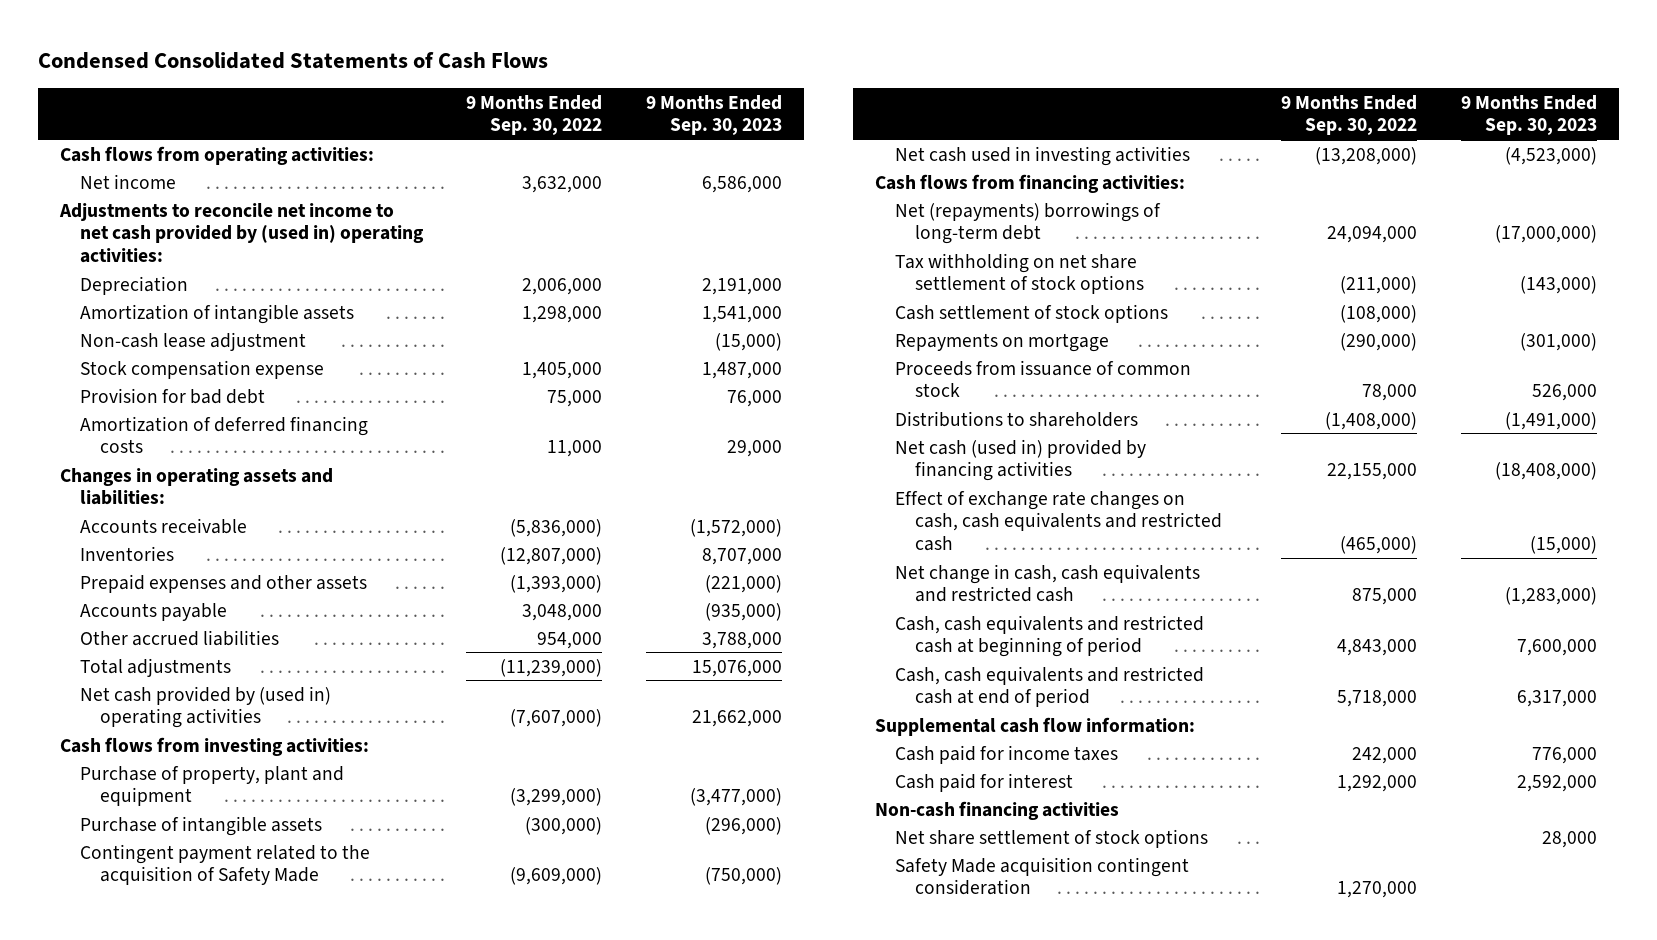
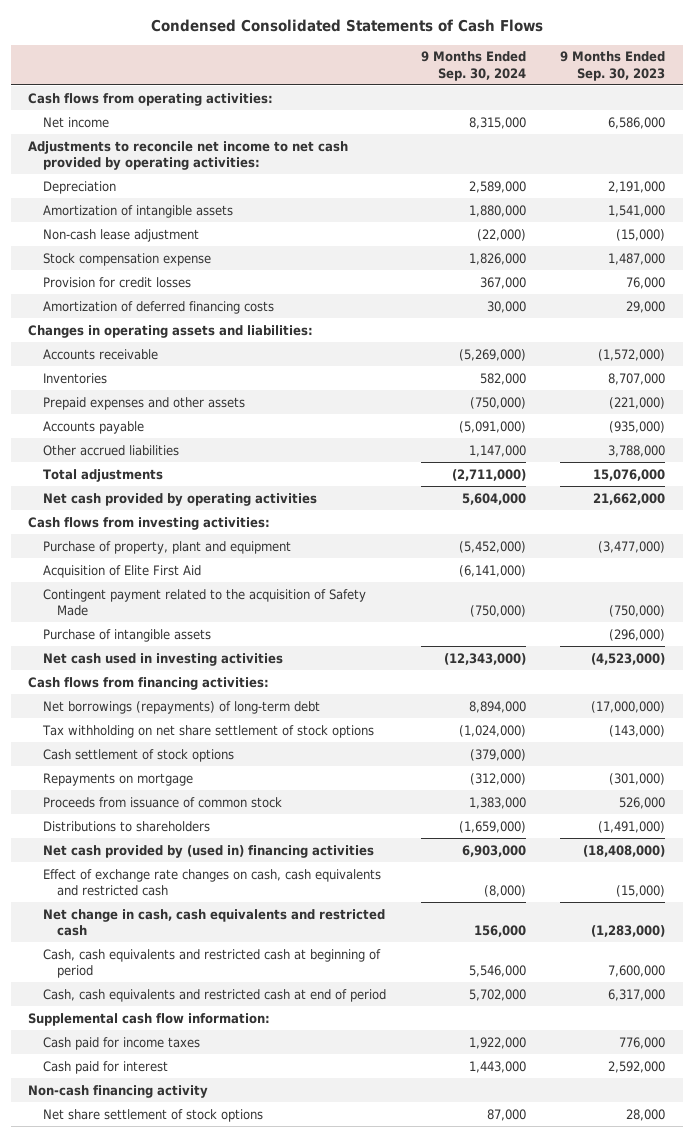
- | 9 Months Ended Sep. 30, 2022 | 9 Months Ended Sep. 30, 2023
+ | 9 Months Ended Sep. 30, 2024 | 9 Months Ended Sep. 30, 2023
- Adjustments to reconcile net income to net cash provided by (used in) operating activities:
+ Adjustments to reconcile net income to net cash provided by operating activities:
- Provision for bad debt | 75,000 | 76,000
+ Provision for credit losses | 367,000 | 76,000
- Net cash provided by (used in) operating activities | (7,607,000) | 21,662,000
+ Net cash provided by operating activities | 5,604,000 | 21,662,000
+ Acquisition of Elite First Aid | (6,141,000) |
moved down: Purchase of intangible assets | | (296,000)
- Net (repayments) borrowings of long-term debt | 24,094,000 | (17,000,000)
+ Net borrowings (repayments) of long-term debt | 8,894,000 | (17,000,000)
- Net cash (used in) provided by financing activities | 22,155,000 | (18,408,000)
+ Net cash provided by (used in) financing activities | 6,903,000 | (18,408,000)
- Non-cash financing activities
+ Non-cash financing activity
- Safety Made acquisition contingent consideration | 1,270,000 |

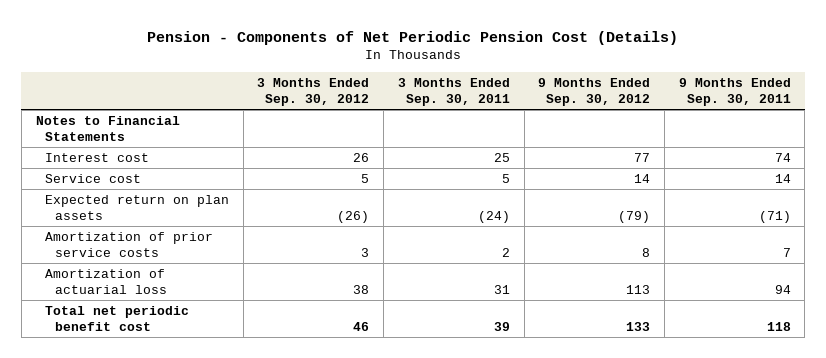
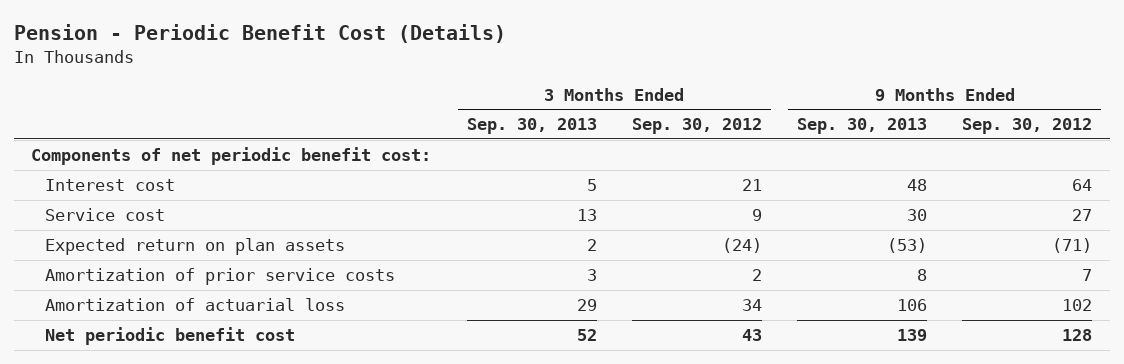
- Pension - Components of Net Periodic Pension Cost (Details)
+ Pension - Periodic Benefit Cost (Details)
- | 3 Months Ended Sep. 30, 2012 | 3 Months Ended Sep. 30, 2011 | 9 Months Ended Sep. 30, 2012 | 9 Months Ended Sep. 30, 2011
+ | 3 Months Ended Sep. 30, 2013 | 3 Months Ended Sep. 30, 2012 | 9 Months Ended Sep. 30, 2013 | 9 Months Ended Sep. 30, 2012
- Notes to Financial Statements
- Interest cost | 26 | 25 | 77 | 74
- Service cost | 5 | 5 | 14 | 14
- Expected return on plan assets | (26) | (24) | (79) | (71)
- Amortization of prior service costs | 3 | 2 | 8 | 7
- Amortization of actuarial loss | 38 | 31 | 113 | 94
- Total net periodic benefit cost | 46 | 39 | 133 | 118
+ Components of net periodic benefit cost:
+ Interest cost | 5 | 21 | 48 | 64
+ Service cost | 13 | 9 | 30 | 27
+ Expected return on plan assets | 2 | (24) | (53) | (71)
+ Amortization of prior service costs | 3 | 2 | 8 | 7
+ Amortization of actuarial loss | 29 | 34 | 106 | 102
+ Net periodic benefit cost | 52 | 43 | 139 | 128

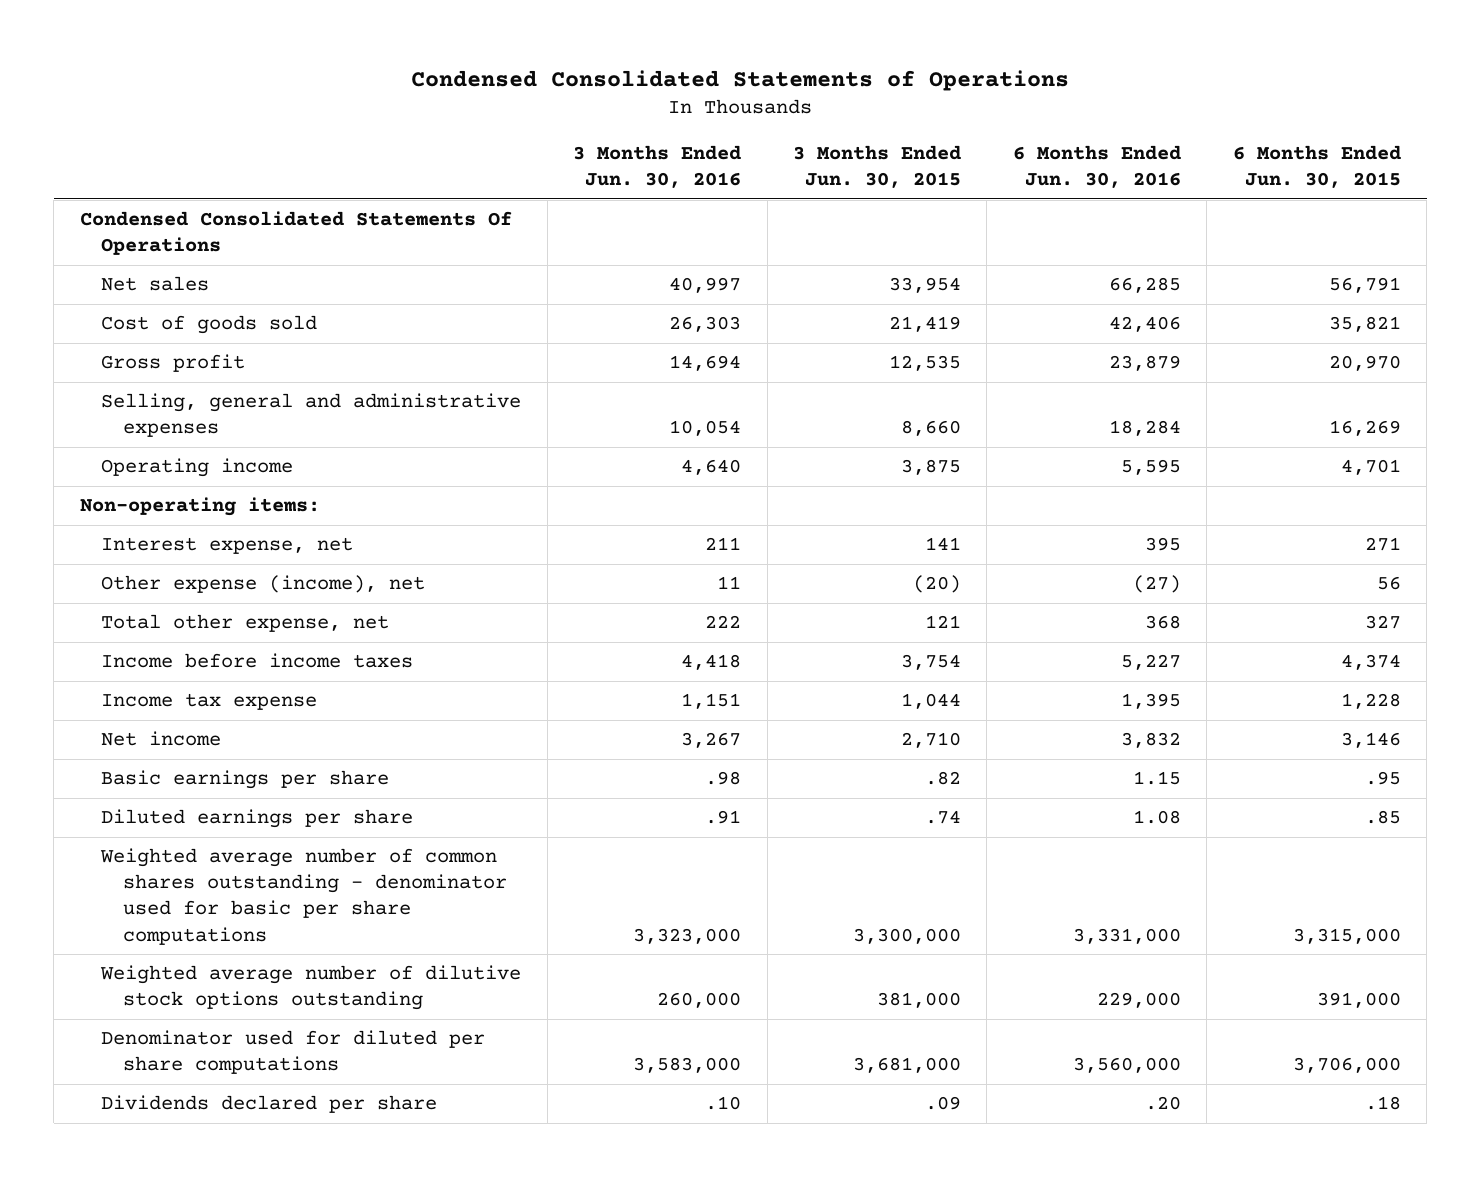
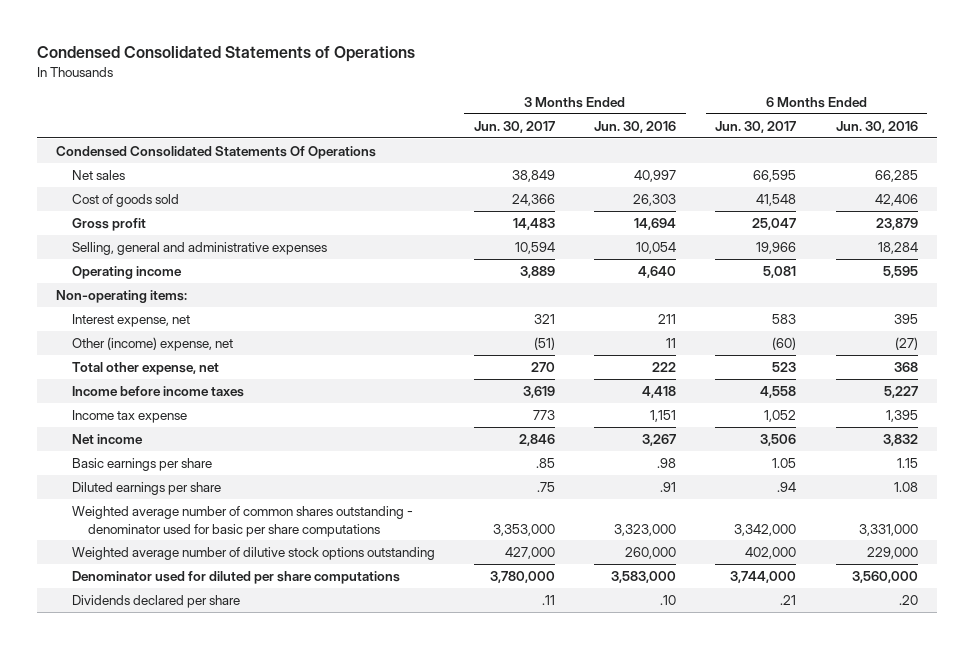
- | 3 Months Ended Jun. 30, 2016 | 3 Months Ended Jun. 30, 2015 | 6 Months Ended Jun. 30, 2016 | 6 Months Ended Jun. 30, 2015
+ | 3 Months Ended Jun. 30, 2017 | 3 Months Ended Jun. 30, 2016 | 6 Months Ended Jun. 30, 2017 | 6 Months Ended Jun. 30, 2016
- Other expense (income), net | 11 | (20) | (27) | 56
+ Other (income) expense, net | (51) | 11 | (60) | (27)

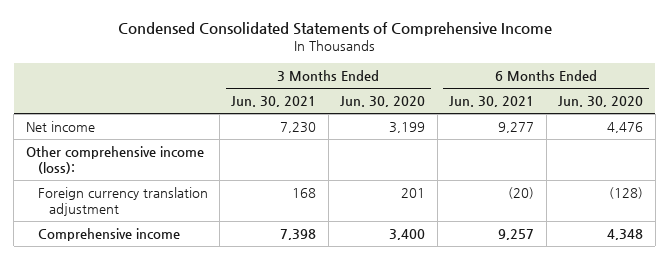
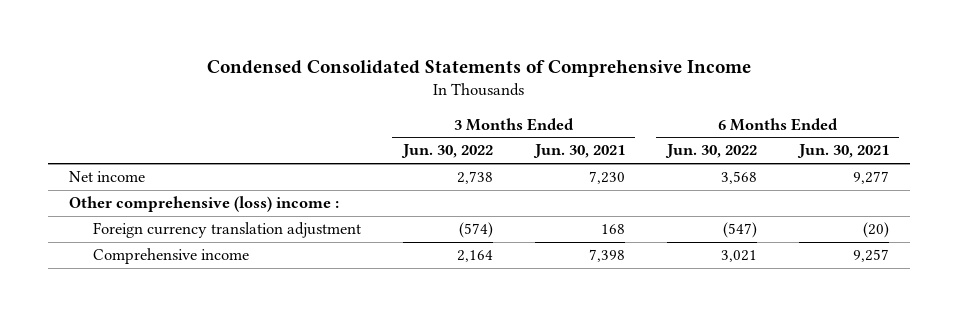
- | 3 Months Ended Jun. 30, 2021 | 3 Months Ended Jun. 30, 2020 | 6 Months Ended Jun. 30, 2021 | 6 Months Ended Jun. 30, 2020
+ | 3 Months Ended Jun. 30, 2022 | 3 Months Ended Jun. 30, 2021 | 6 Months Ended Jun. 30, 2022 | 6 Months Ended Jun. 30, 2021
- Other comprehensive income (loss):
+ Other comprehensive (loss) income :

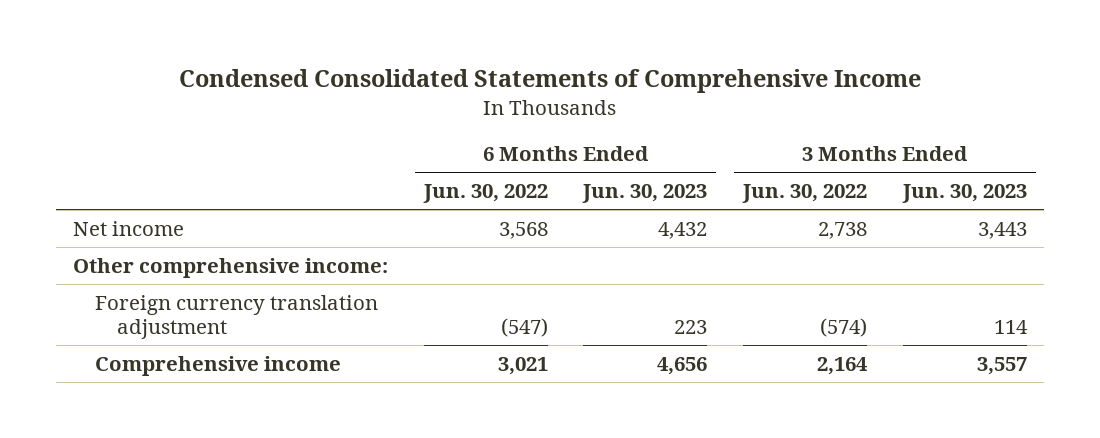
- | 3 Months Ended Jun. 30, 2022 | 3 Months Ended Jun. 30, 2021 | 6 Months Ended Jun. 30, 2022 | 6 Months Ended Jun. 30, 2021
+ | 6 Months Ended Jun. 30, 2022 | 6 Months Ended Jun. 30, 2023 | 3 Months Ended Jun. 30, 2022 | 3 Months Ended Jun. 30, 2023
- Other comprehensive (loss) income :
+ Other comprehensive income:

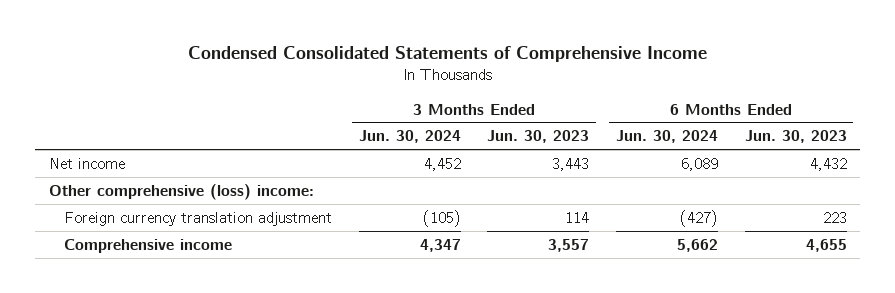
- | 6 Months Ended Jun. 30, 2022 | 6 Months Ended Jun. 30, 2023 | 3 Months Ended Jun. 30, 2022 | 3 Months Ended Jun. 30, 2023
+ | 3 Months Ended Jun. 30, 2024 | 3 Months Ended Jun. 30, 2023 | 6 Months Ended Jun. 30, 2024 | 6 Months Ended Jun. 30, 2023
- Other comprehensive income:
+ Other comprehensive (loss) income:
- Comprehensive income | 3,021 | 4,656 | 2,164 | 3,557
+ Comprehensive income | 4,347 | 3,557 | 5,662 | 4,655

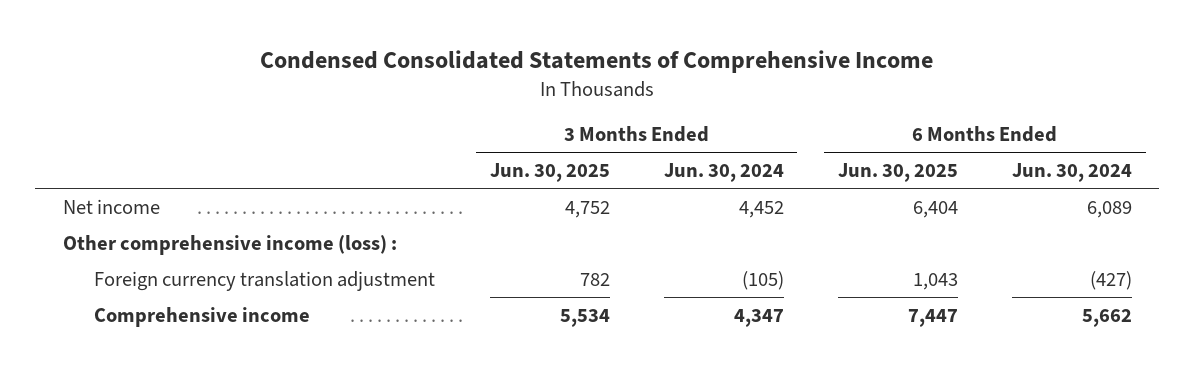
- | 3 Months Ended Jun. 30, 2024 | 3 Months Ended Jun. 30, 2023 | 6 Months Ended Jun. 30, 2024 | 6 Months Ended Jun. 30, 2023
+ | 3 Months Ended Jun. 30, 2025 | 3 Months Ended Jun. 30, 2024 | 6 Months Ended Jun. 30, 2025 | 6 Months Ended Jun. 30, 2024
- Other comprehensive (loss) income:
+ Other comprehensive income (loss) :

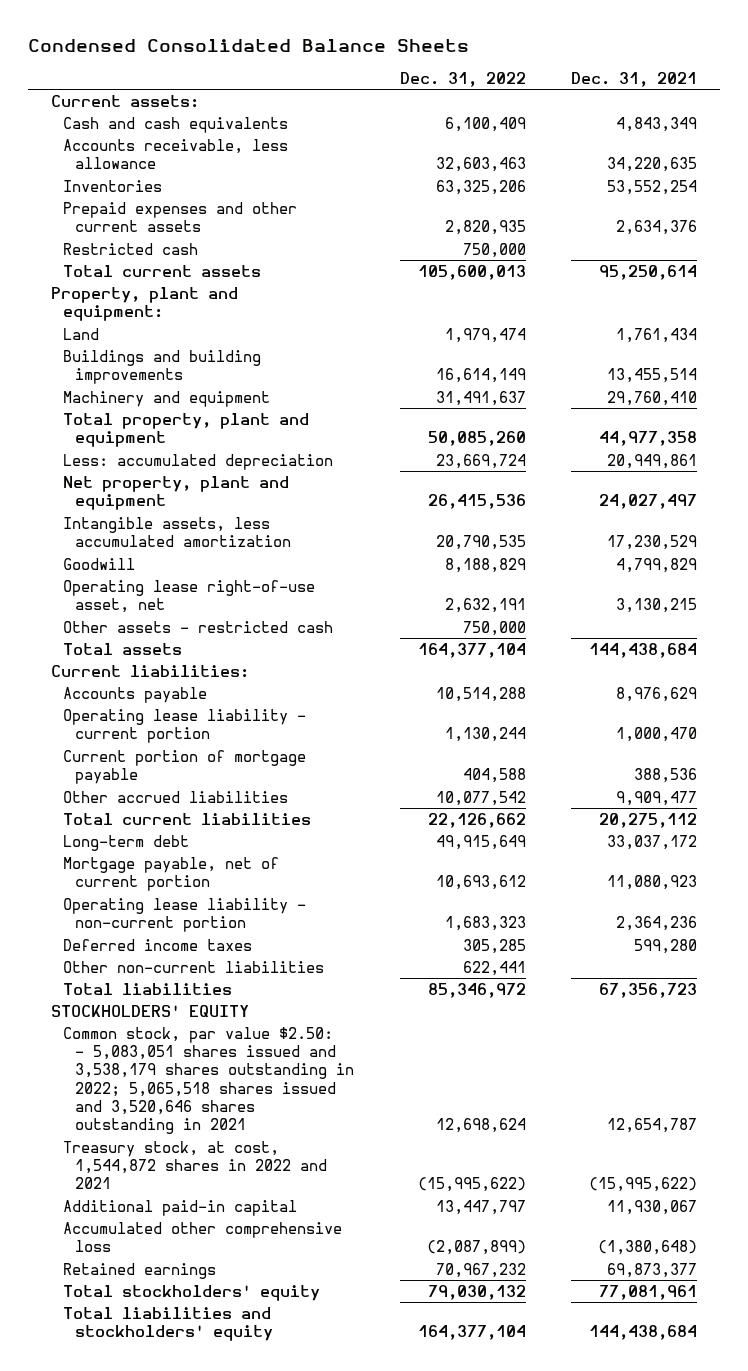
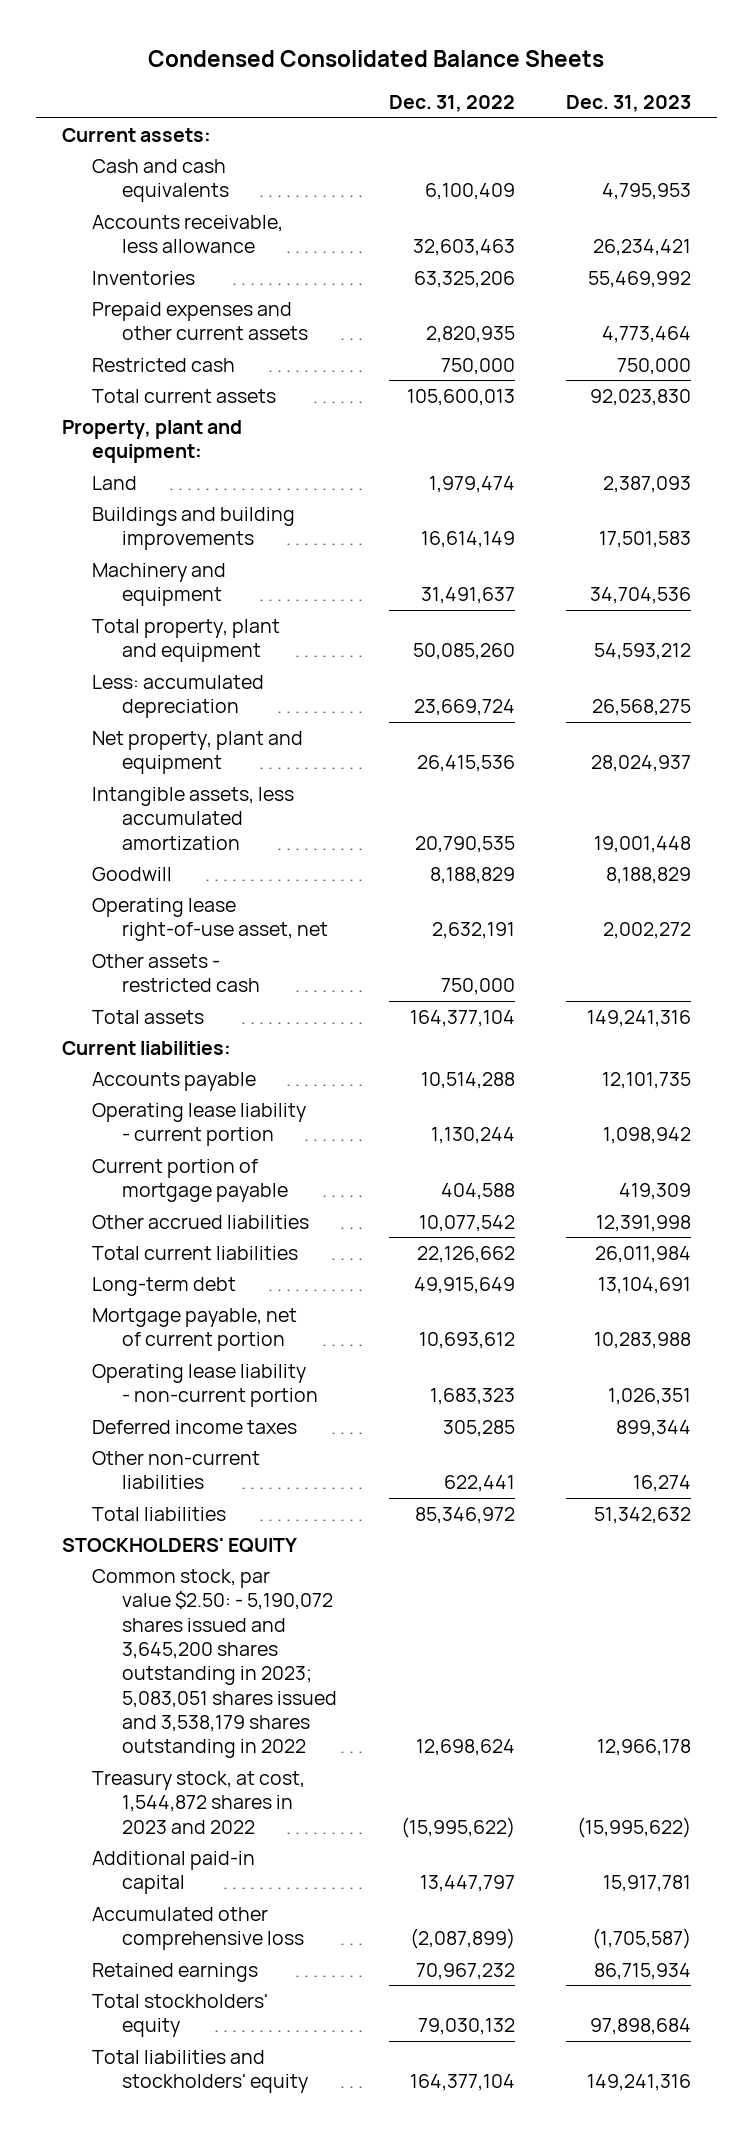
- | Dec. 31, 2022 | Dec. 31, 2021
+ | Dec. 31, 2022 | Dec. 31, 2023
- Common stock, par value $2.50: - 5,083,051 shares issued and 3,538,179 shares outstanding in 2022; 5,065,518 shares issued and 3,520,646 shares outstanding in 2021 | 12,698,624 | 12,654,787
- Treasury stock, at cost, 1,544,872 shares in 2022 and 2021 | (15,995,622) | (15,995,622)
+ Common stock, par value $2.50: - 5,190,072 shares issued and 3,645,200 shares outstanding in 2023; 5,083,051 shares issued and 3,538,179 shares outstanding in 2022 | 12,698,624 | 12,966,178
+ Treasury stock, at cost, 1,544,872 shares in 2023 and 2022 | (15,995,622) | (15,995,622)

